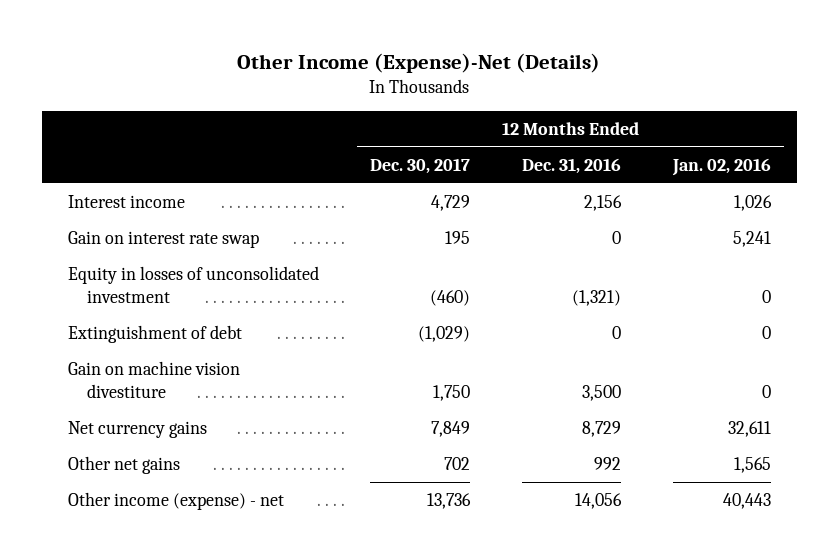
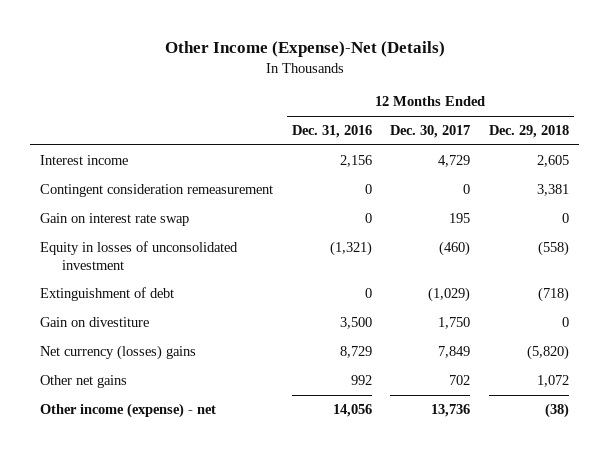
- | 12 Months Ended Dec. 30, 2017 | 12 Months Ended Dec. 31, 2016 | 12 Months Ended Jan. 02, 2016
+ | 12 Months Ended Dec. 31, 2016 | 12 Months Ended Dec. 30, 2017 | 12 Months Ended Dec. 29, 2018
+ Contingent consideration remeasurement | 0 | 0 | 3,381
- Gain on machine vision divestiture | 1,750 | 3,500 | 0
- Net currency gains | 7,849 | 8,729 | 32,611
+ Gain on divestiture | 3,500 | 1,750 | 0
+ Net currency (losses) gains | 8,729 | 7,849 | (5,820)

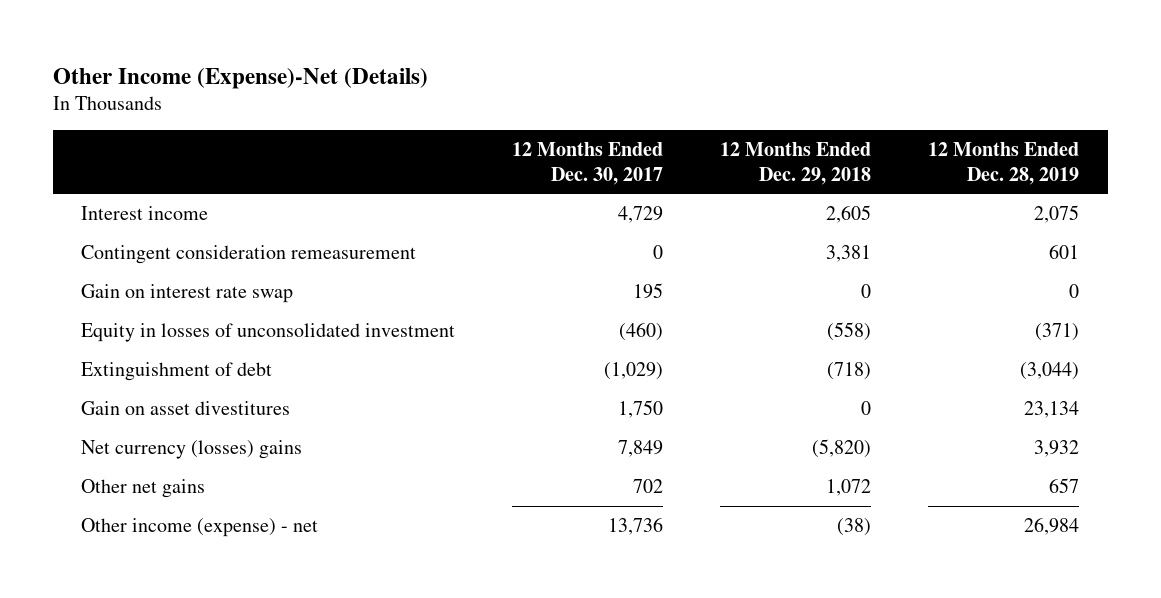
- | 12 Months Ended Dec. 31, 2016 | 12 Months Ended Dec. 30, 2017 | 12 Months Ended Dec. 29, 2018
+ | 12 Months Ended Dec. 30, 2017 | 12 Months Ended Dec. 29, 2018 | 12 Months Ended Dec. 28, 2019
- Gain on divestiture | 3,500 | 1,750 | 0
+ Gain on asset divestitures | 1,750 | 0 | 23,134

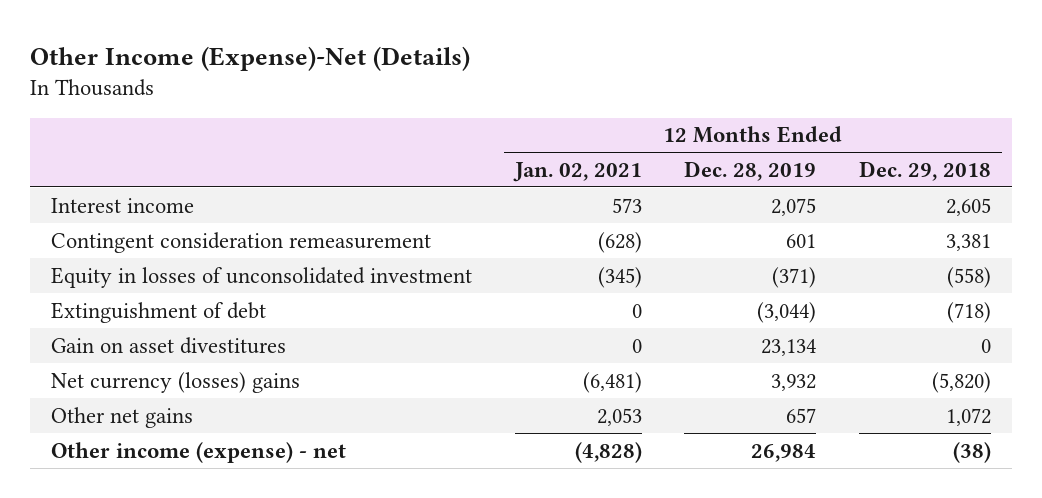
- | 12 Months Ended Dec. 30, 2017 | 12 Months Ended Dec. 29, 2018 | 12 Months Ended Dec. 28, 2019
+ | 12 Months Ended Jan. 02, 2021 | 12 Months Ended Dec. 28, 2019 | 12 Months Ended Dec. 29, 2018
- Gain on interest rate swap | 195 | 0 | 0

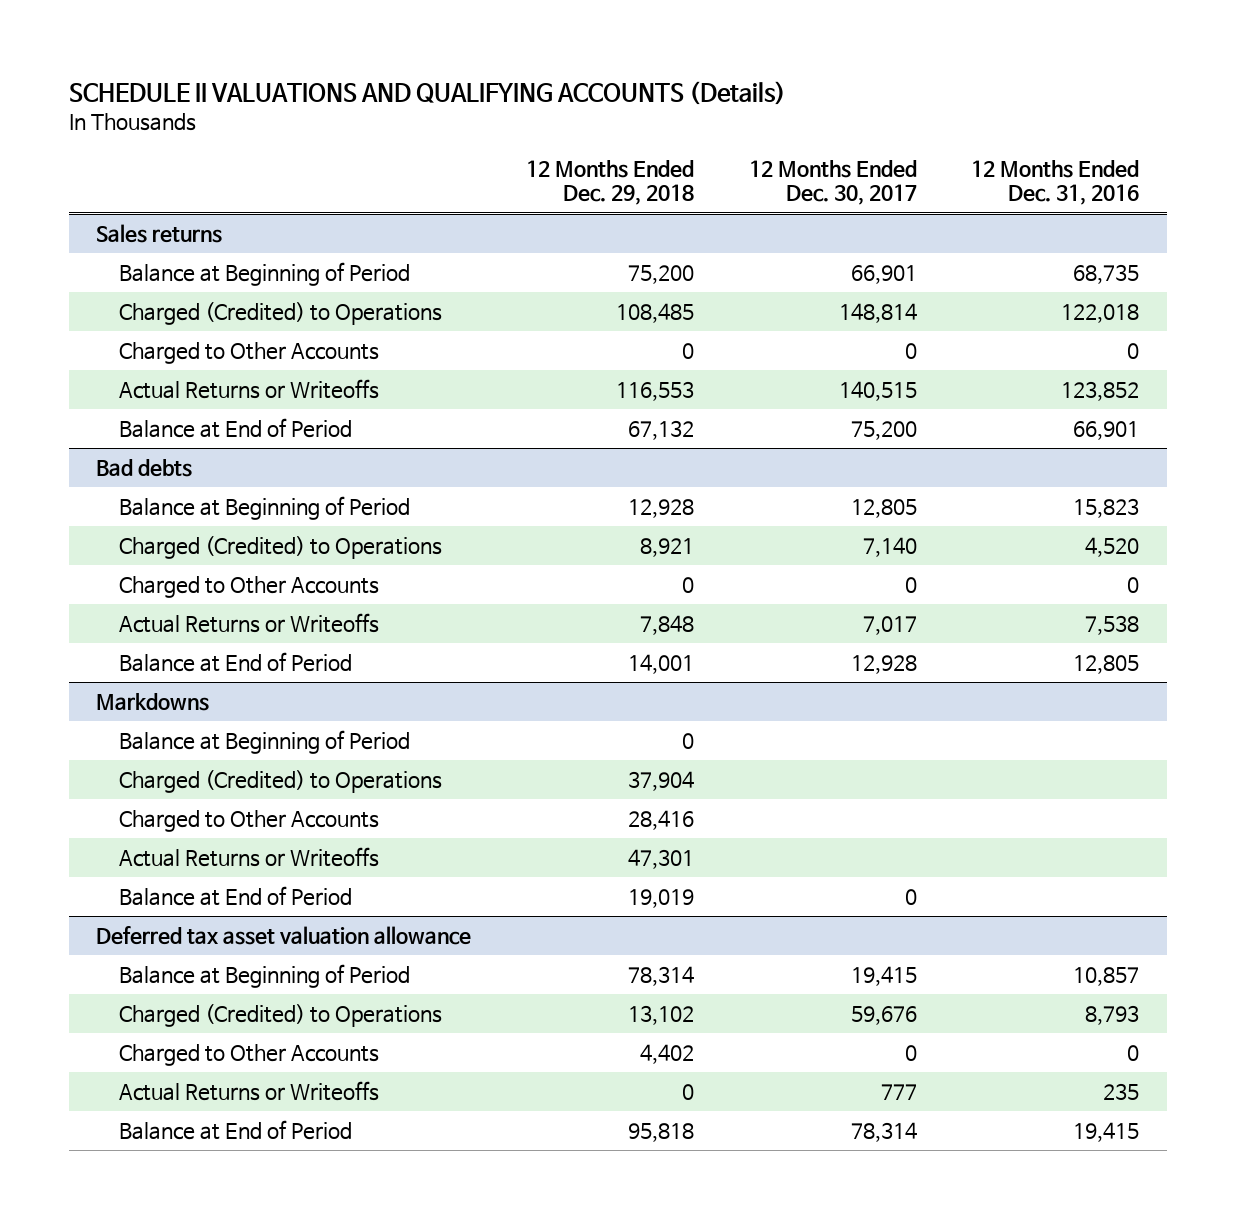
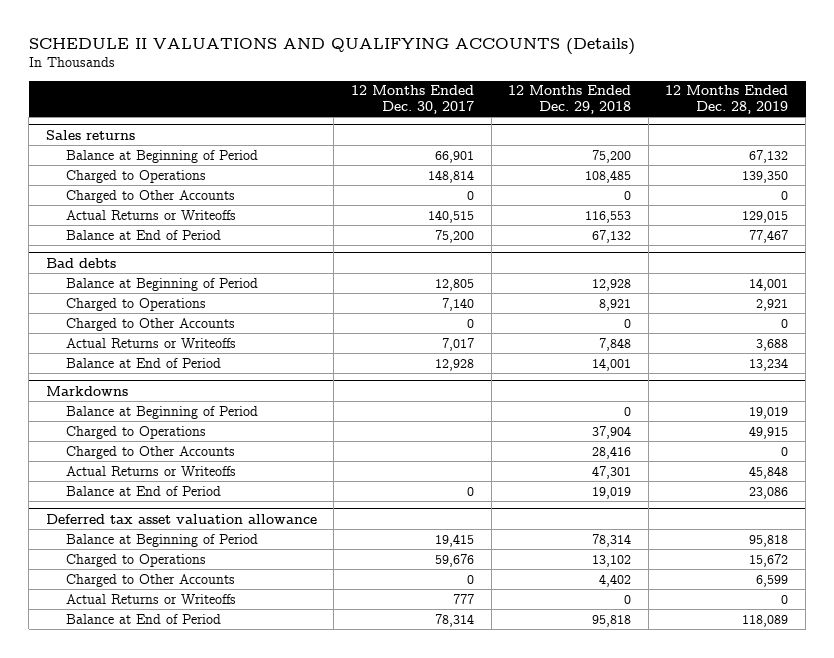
- | 12 Months Ended Dec. 29, 2018 | 12 Months Ended Dec. 30, 2017 | 12 Months Ended Dec. 31, 2016
+ | 12 Months Ended Dec. 30, 2017 | 12 Months Ended Dec. 29, 2018 | 12 Months Ended Dec. 28, 2019
@ Sales returns
- Charged (Credited) to Operations | 108,485 | 148,814 | 122,018
+ Charged to Operations | 148,814 | 108,485 | 139,350
@ Bad debts
- Charged (Credited) to Operations | 8,921 | 7,140 | 4,520
+ Charged to Operations | 7,140 | 8,921 | 2,921
@ Markdowns
- Charged (Credited) to Operations | 37,904 | |
+ Charged to Operations | | 37,904 | 49,915
@ Deferred tax asset valuation allowance
- Charged (Credited) to Operations | 13,102 | 59,676 | 8,793
+ Charged to Operations | 59,676 | 13,102 | 15,672

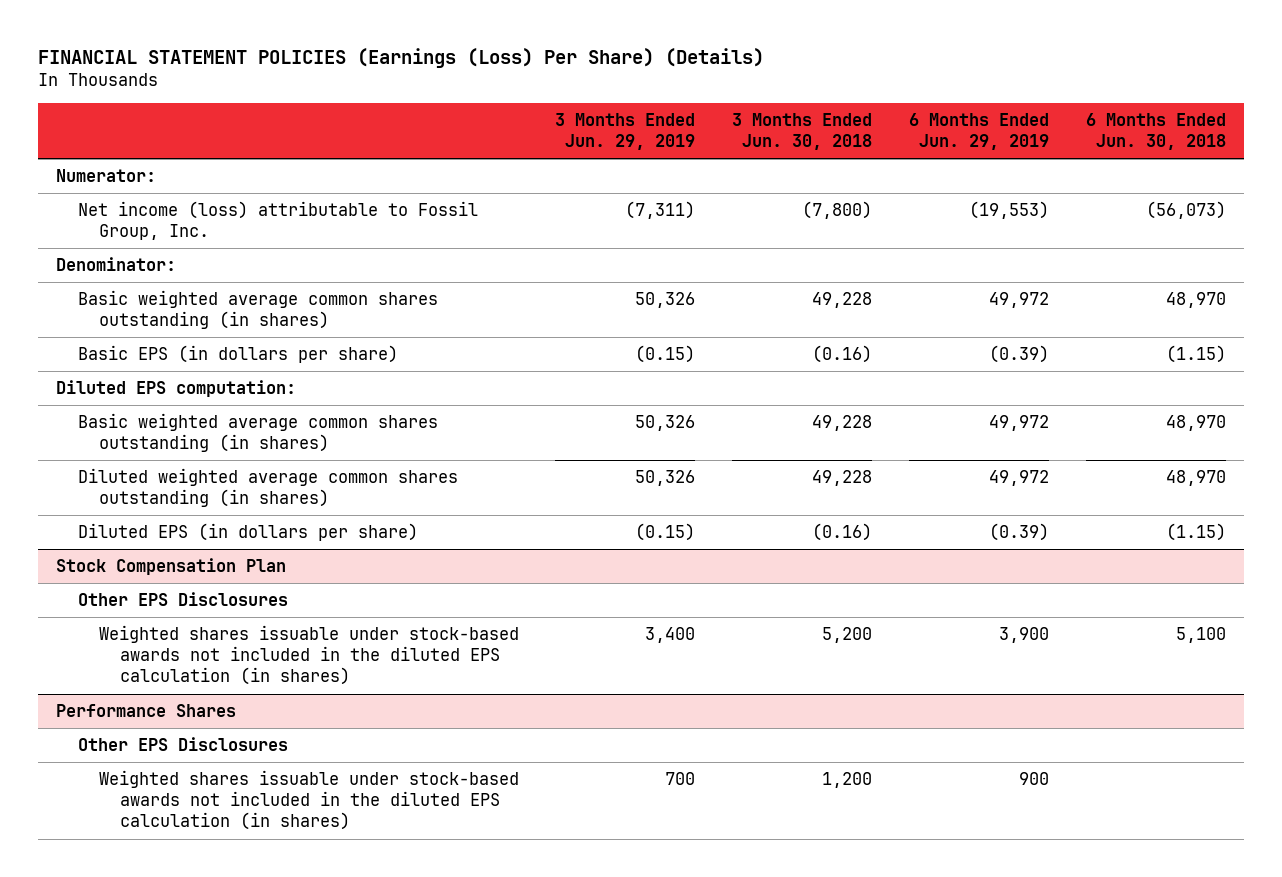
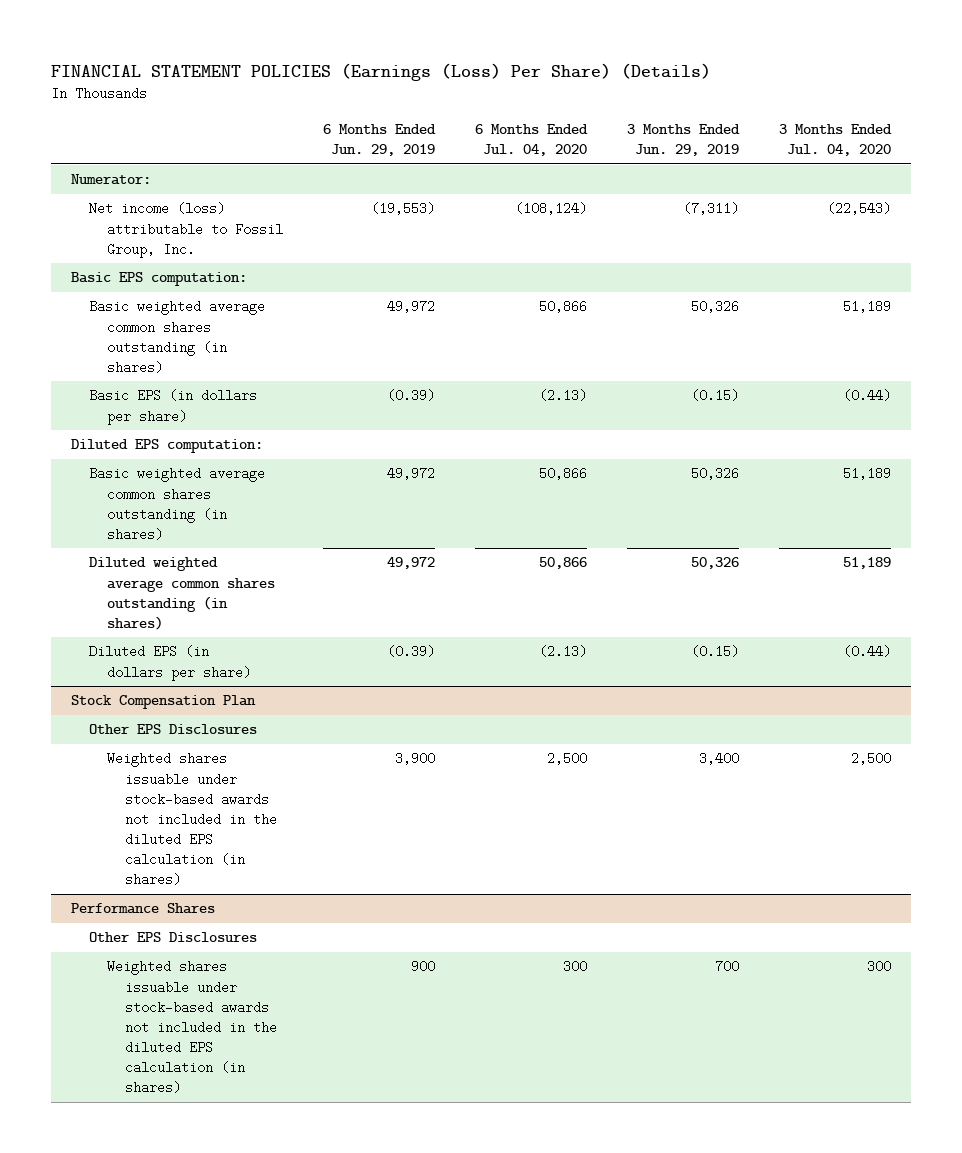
- | 3 Months Ended Jun. 29, 2019 | 3 Months Ended Jun. 30, 2018 | 6 Months Ended Jun. 29, 2019 | 6 Months Ended Jun. 30, 2018
+ | 6 Months Ended Jun. 29, 2019 | 6 Months Ended Jul. 04, 2020 | 3 Months Ended Jun. 29, 2019 | 3 Months Ended Jul. 04, 2020
- Denominator:
+ Basic EPS computation:

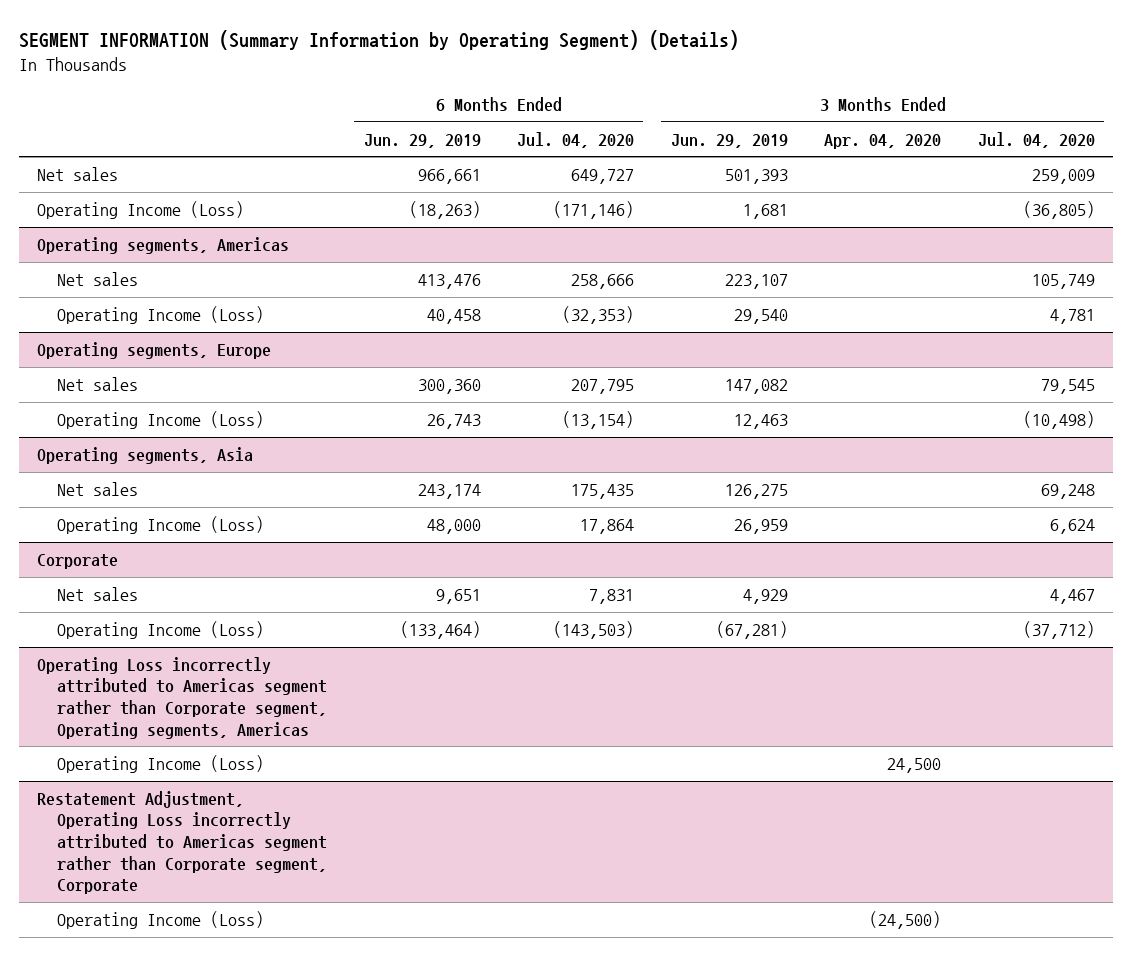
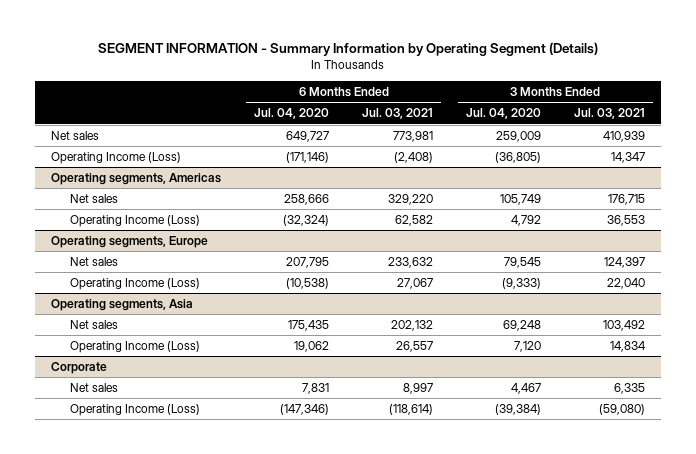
- SEGMENT INFORMATION (Summary Information by Operating Segment) (Details)
+ SEGMENT INFORMATION - Summary Information by Operating Segment (Details)
- | 6 Months Ended Jun. 29, 2019 | 6 Months Ended Jul. 04, 2020 | 3 Months Ended Jun. 29, 2019 | 3 Months Ended Apr. 04, 2020 | 3 Months Ended Jul. 04, 2020
+ | 6 Months Ended Jul. 04, 2020 | 6 Months Ended Jul. 03, 2021 | 3 Months Ended Jul. 04, 2020 | 3 Months Ended Jul. 03, 2021
@ Operating segments, Americas
- Operating Income (Loss) | 40,458 | (32,353) | 29,540 | | 4,781
+ Operating Income (Loss) | (32,324) | 62,582 | 4,792 | 36,553
@ Operating segments, Europe
- Operating Income (Loss) | 26,743 | (13,154) | 12,463 | | (10,498)
+ Operating Income (Loss) | (10,538) | 27,067 | (9,333) | 22,040
@ Operating segments, Asia
- Operating Income (Loss) | 48,000 | 17,864 | 26,959 | | 6,624
+ Operating Income (Loss) | 19,062 | 26,557 | 7,120 | 14,834
@ Corporate
- Operating Income (Loss) | (133,464) | (143,503) | (67,281) | | (37,712)
- Operating Loss incorrectly attributed to Americas segment rather than Corporate segment, Operating segments, Americas
- Operating Income (Loss) | | | | 24,500 |
- Restatement Adjustment, Operating Loss incorrectly attributed to Americas segment rather than Corporate segment, Corporate
- Operating Income (Loss) | | | | (24,500) |
@ Corporate
+ Operating Income (Loss) | (147,346) | (118,614) | (39,384) | (59,080)

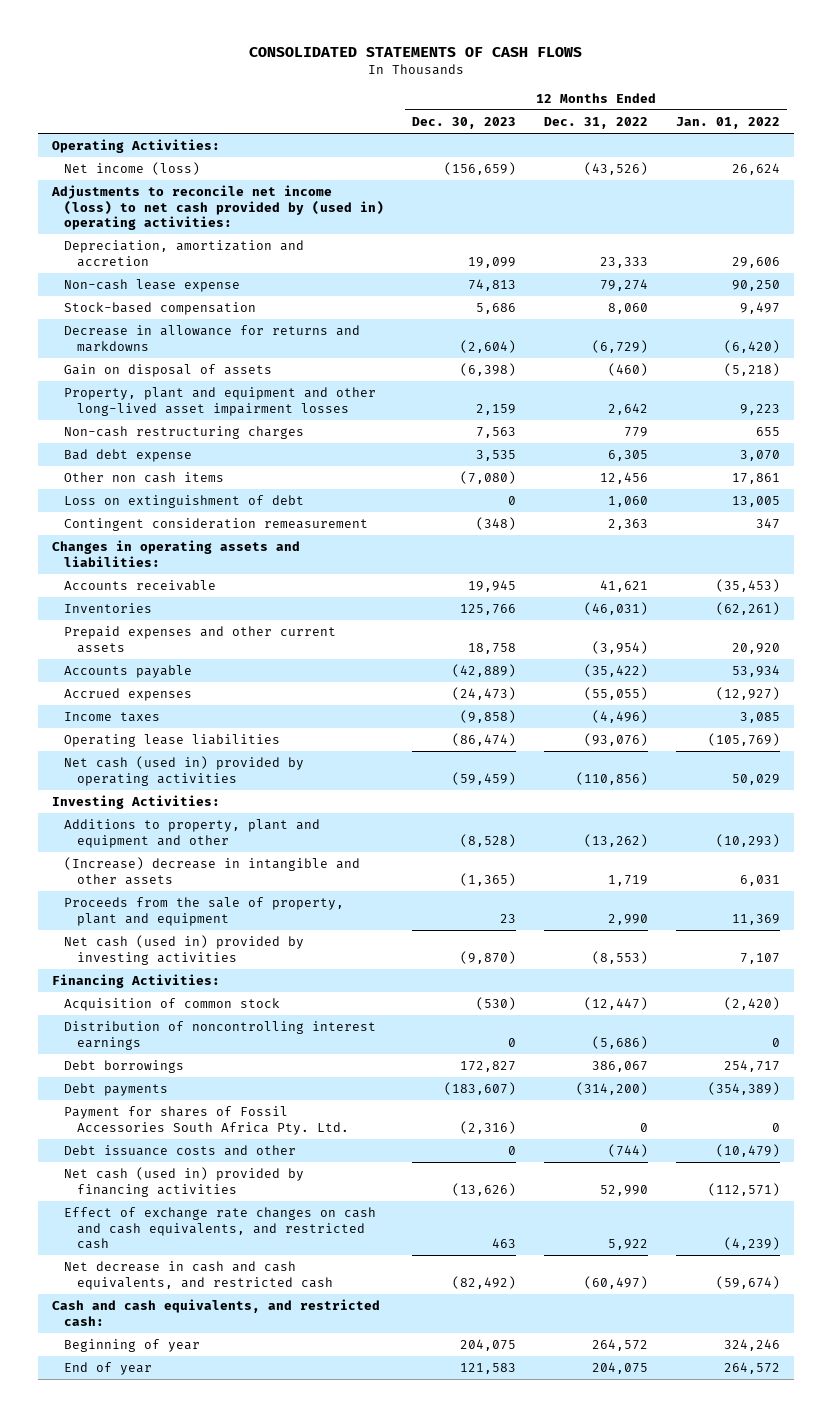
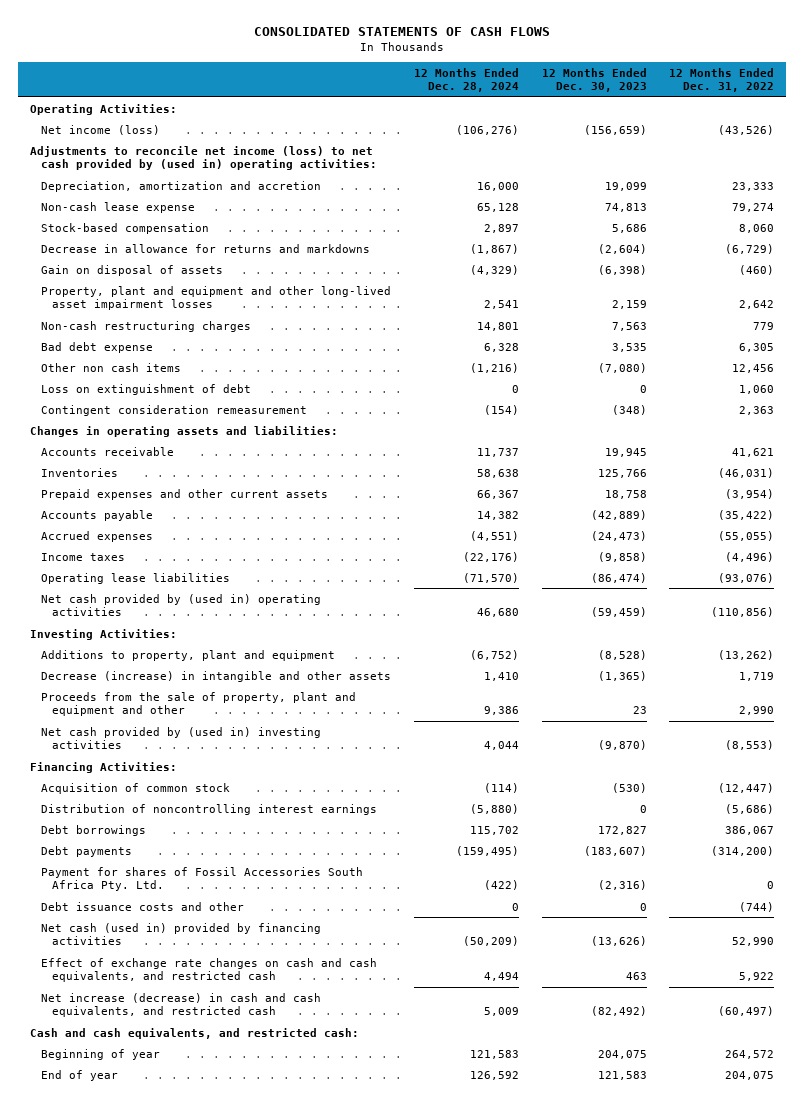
- | 12 Months Ended Dec. 30, 2023 | 12 Months Ended Dec. 31, 2022 | 12 Months Ended Jan. 01, 2022
+ | 12 Months Ended Dec. 28, 2024 | 12 Months Ended Dec. 30, 2023 | 12 Months Ended Dec. 31, 2022
- Net cash (used in) provided by operating activities | (59,459) | (110,856) | 50,029
+ Net cash provided by (used in) operating activities | 46,680 | (59,459) | (110,856)
- Additions to property, plant and equipment and other | (8,528) | (13,262) | (10,293)
- (Increase) decrease in intangible and other assets | (1,365) | 1,719 | 6,031
- Proceeds from the sale of property, plant and equipment | 23 | 2,990 | 11,369
- Net cash (used in) provided by investing activities | (9,870) | (8,553) | 7,107
+ Additions to property, plant and equipment | (6,752) | (8,528) | (13,262)
+ Decrease (increase) in intangible and other assets | 1,410 | (1,365) | 1,719
+ Proceeds from the sale of property, plant and equipment and other | 9,386 | 23 | 2,990
+ Net cash provided by (used in) investing activities | 4,044 | (9,870) | (8,553)
- Net decrease in cash and cash equivalents, and restricted cash | (82,492) | (60,497) | (59,674)
+ Net increase (decrease) in cash and cash equivalents, and restricted cash | 5,009 | (82,492) | (60,497)

